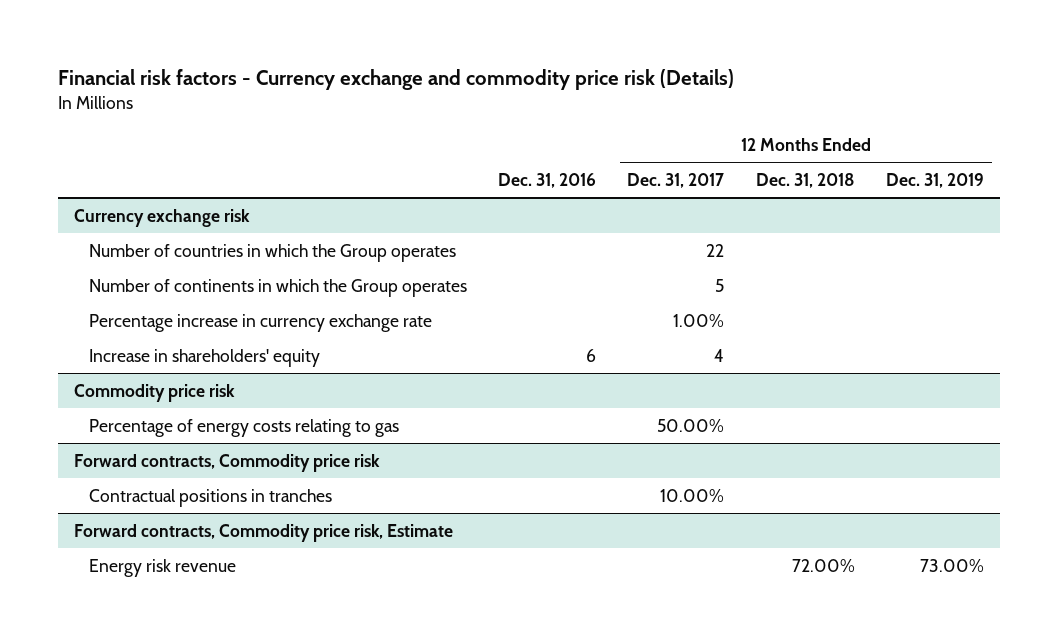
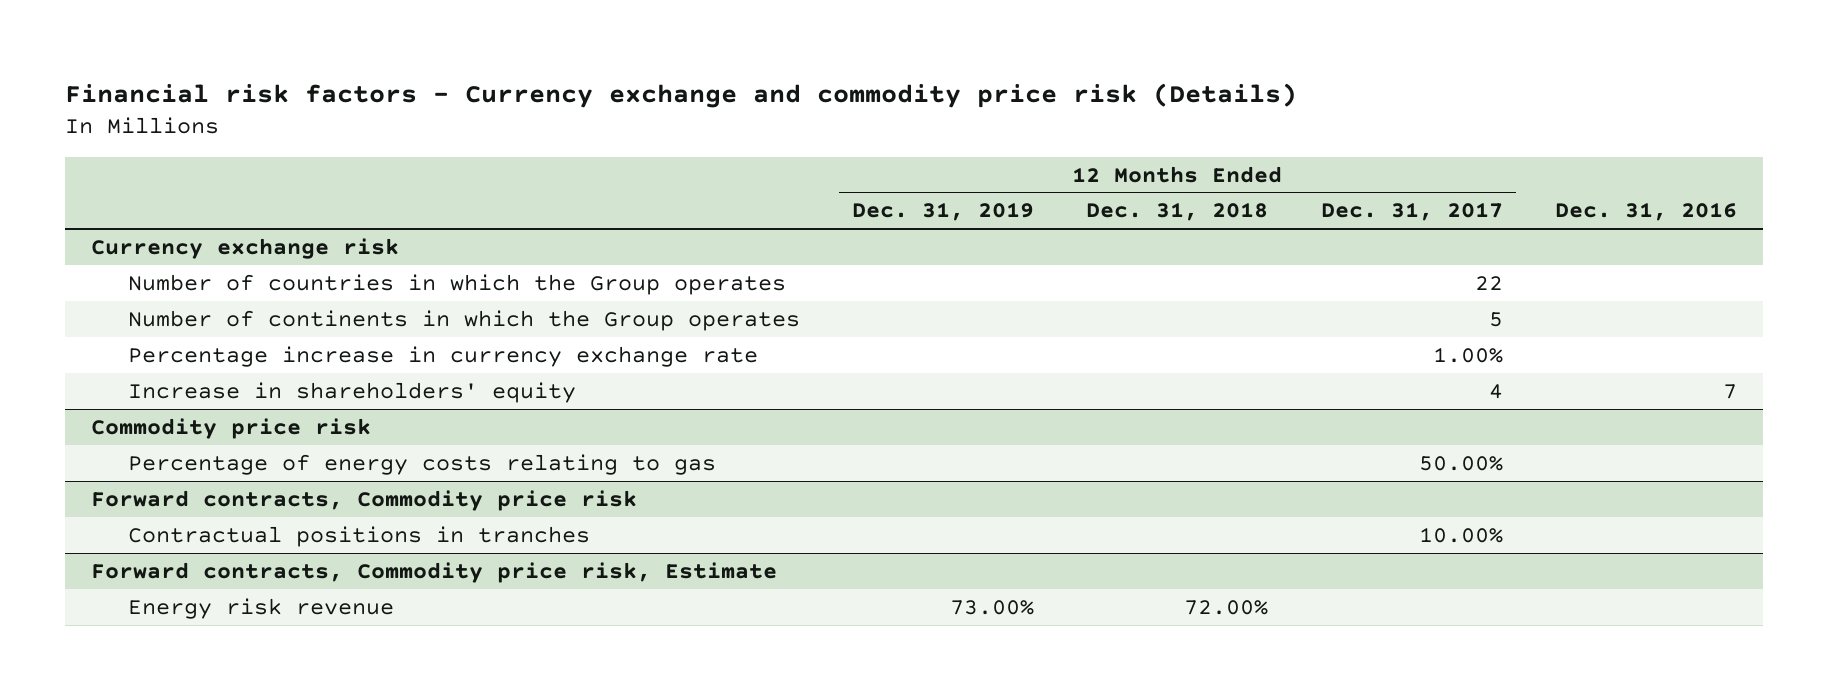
- | Dec. 31, 2016 | 12 Months Ended Dec. 31, 2017 | 12 Months Ended Dec. 31, 2018 | 12 Months Ended Dec. 31, 2019
+ | 12 Months Ended Dec. 31, 2019 | 12 Months Ended Dec. 31, 2018 | 12 Months Ended Dec. 31, 2017 | Dec. 31, 2016
@ Currency exchange risk
- Increase in shareholders' equity | 6 | 4 | |
+ Increase in shareholders' equity | | | 4 | 7

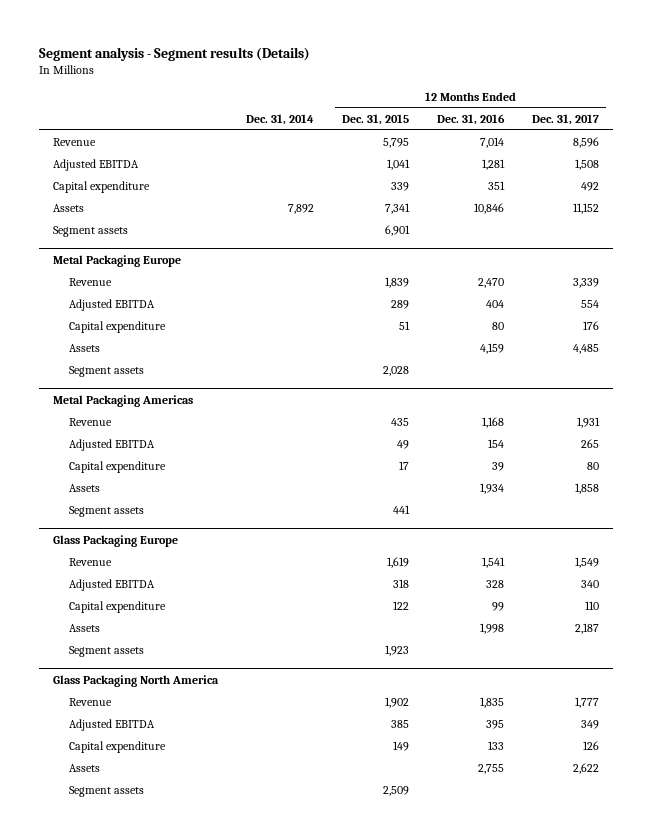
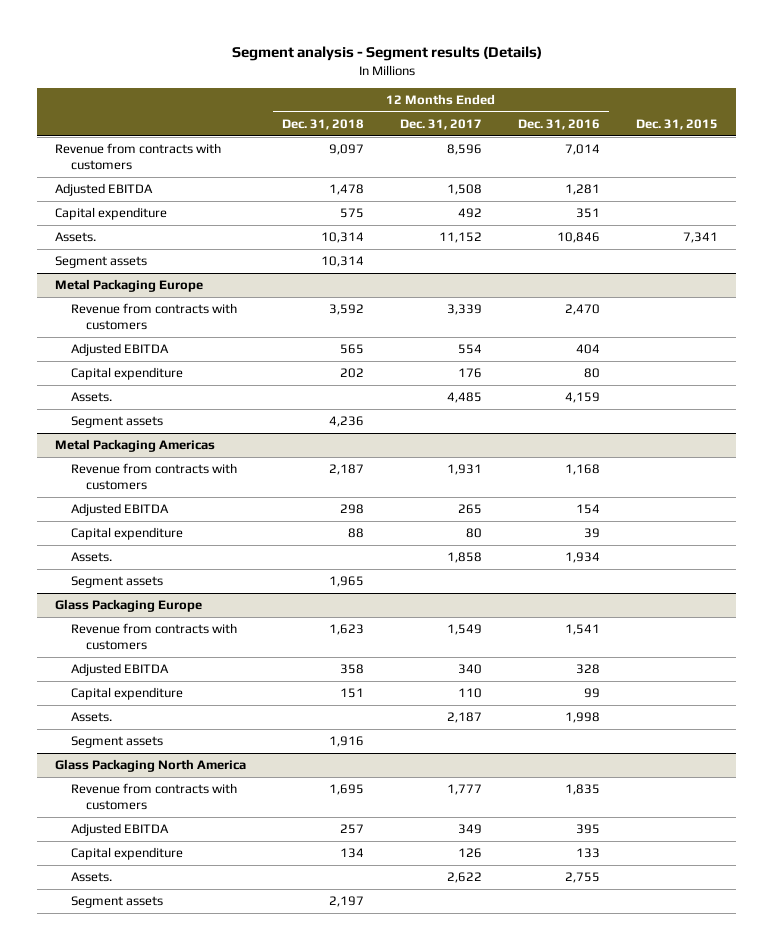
- | Dec. 31, 2014 | 12 Months Ended Dec. 31, 2015 | 12 Months Ended Dec. 31, 2016 | 12 Months Ended Dec. 31, 2017
+ | 12 Months Ended Dec. 31, 2018 | 12 Months Ended Dec. 31, 2017 | 12 Months Ended Dec. 31, 2016 | Dec. 31, 2015
- Revenue | | 5,795 | 7,014 | 8,596
+ Revenue from contracts with customers | 9,097 | 8,596 | 7,014 |
- Assets | 7,892 | 7,341 | 10,846 | 11,152
+ Assets. | 10,314 | 11,152 | 10,846 | 7,341
@ Metal Packaging Europe
- Revenue | | 1,839 | 2,470 | 3,339
+ Revenue from contracts with customers | 3,592 | 3,339 | 2,470 |
- Assets | | | 4,159 | 4,485
+ Assets. | | 4,485 | 4,159 |
@ Metal Packaging Americas
- Revenue | | 435 | 1,168 | 1,931
+ Revenue from contracts with customers | 2,187 | 1,931 | 1,168 |
- Assets | | | 1,934 | 1,858
+ Assets. | | 1,858 | 1,934 |
@ Glass Packaging Europe
- Revenue | | 1,619 | 1,541 | 1,549
+ Revenue from contracts with customers | 1,623 | 1,549 | 1,541 |
- Assets | | | 1,998 | 2,187
+ Assets. | | 2,187 | 1,998 |
@ Glass Packaging North America
- Revenue | | 1,902 | 1,835 | 1,777
+ Revenue from contracts with customers | 1,695 | 1,777 | 1,835 |
- Assets | | | 2,755 | 2,622
+ Assets. | | 2,622 | 2,755 |

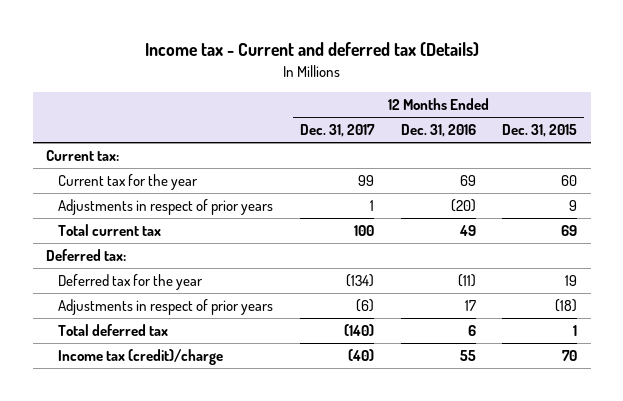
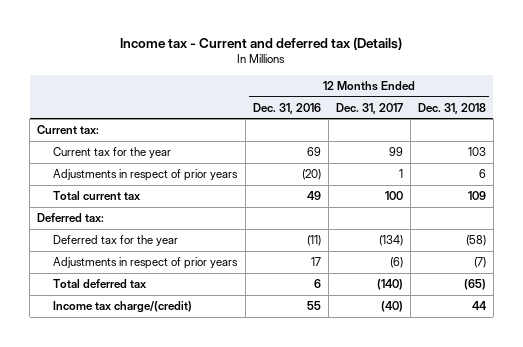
- | 12 Months Ended Dec. 31, 2017 | 12 Months Ended Dec. 31, 2016 | 12 Months Ended Dec. 31, 2015
+ | 12 Months Ended Dec. 31, 2016 | 12 Months Ended Dec. 31, 2017 | 12 Months Ended Dec. 31, 2018
- Income tax (credit)/charge | (40) | 55 | 70
+ Income tax charge/(credit) | 55 | (40) | 44

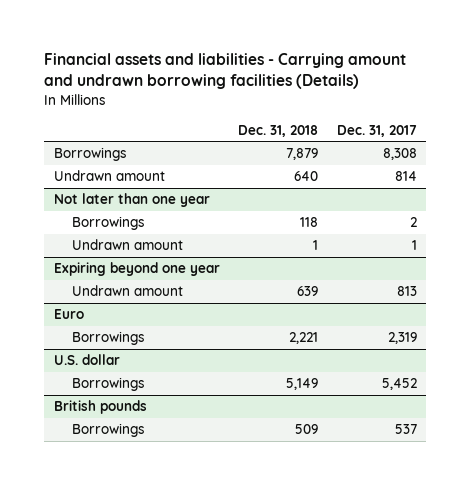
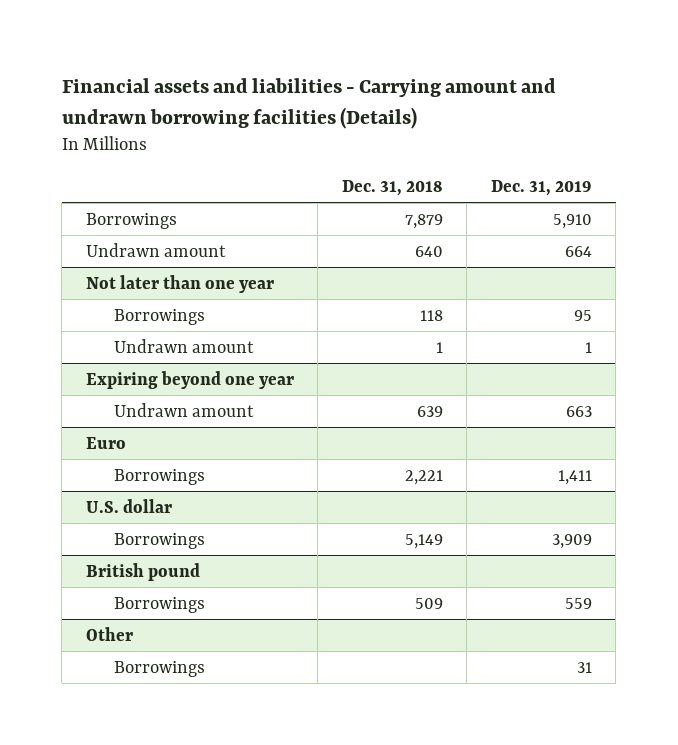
- | Dec. 31, 2018 | Dec. 31, 2017
+ | Dec. 31, 2018 | Dec. 31, 2019
- British pounds
+ British pound
+ Other
+ Borrowings | | 31

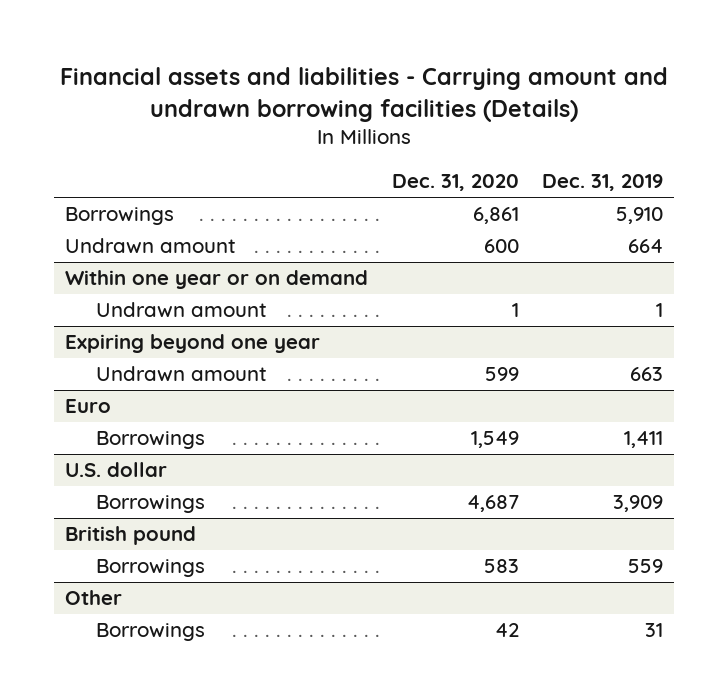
- | Dec. 31, 2018 | Dec. 31, 2019
+ | Dec. 31, 2020 | Dec. 31, 2019
- Not later than one year
- Borrowings | 118 | 95
+ Within one year or on demand

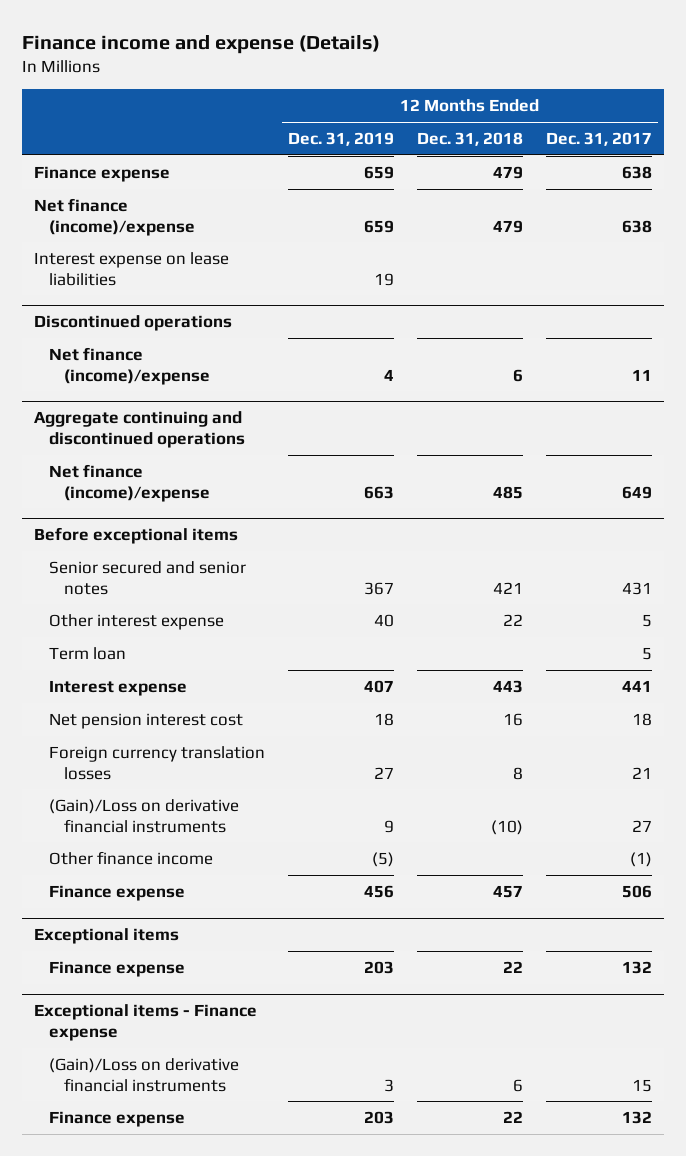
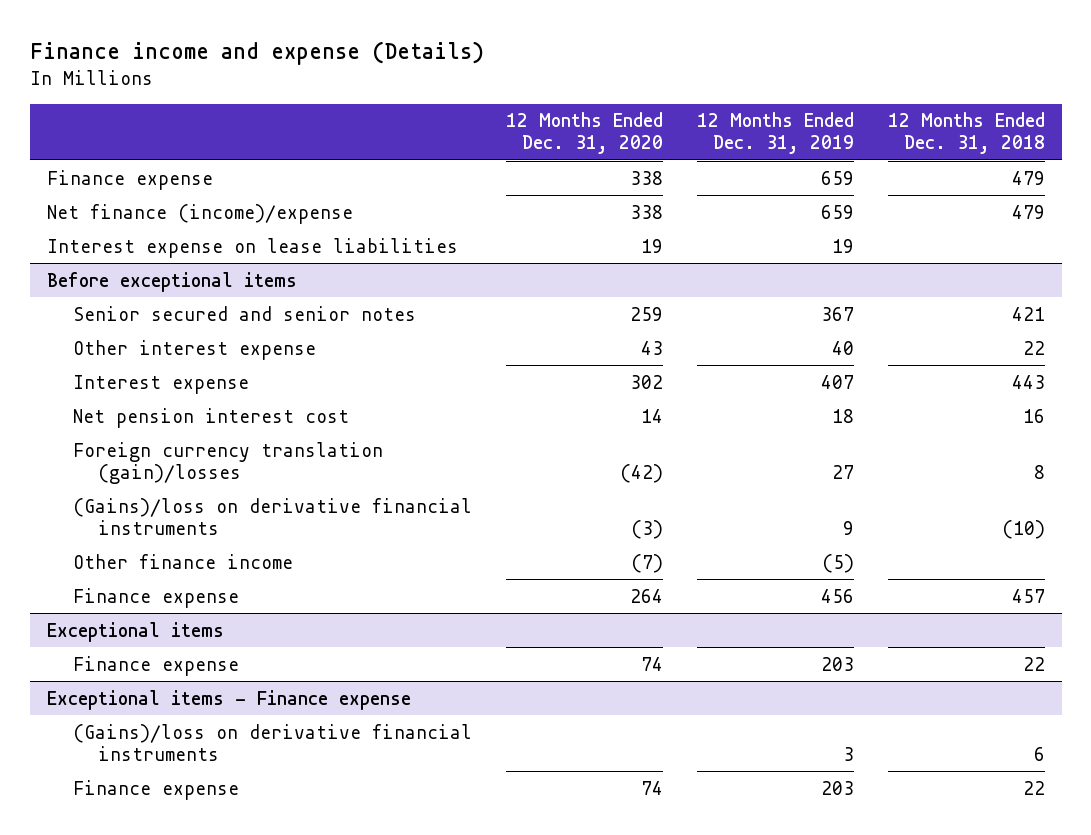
- | 12 Months Ended Dec. 31, 2019 | 12 Months Ended Dec. 31, 2018 | 12 Months Ended Dec. 31, 2017
+ | 12 Months Ended Dec. 31, 2020 | 12 Months Ended Dec. 31, 2019 | 12 Months Ended Dec. 31, 2018
- Discontinued operations
- Net finance (income)/expense | 4 | 6 | 11
- Aggregate continuing and discontinued operations
- Net finance (income)/expense | 663 | 485 | 649
@ Before exceptional items
- Term loan | | | 5
- Foreign currency translation losses | 27 | 8 | 21
- (Gain)/Loss on derivative financial instruments | 9 | (10) | 27
+ Foreign currency translation (gain)/losses | (42) | 27 | 8
+ (Gains)/loss on derivative financial instruments | (3) | 9 | (10)
@ Exceptional items - Finance expense
- (Gain)/Loss on derivative financial instruments | 3 | 6 | 15
+ (Gains)/loss on derivative financial instruments | | 3 | 6

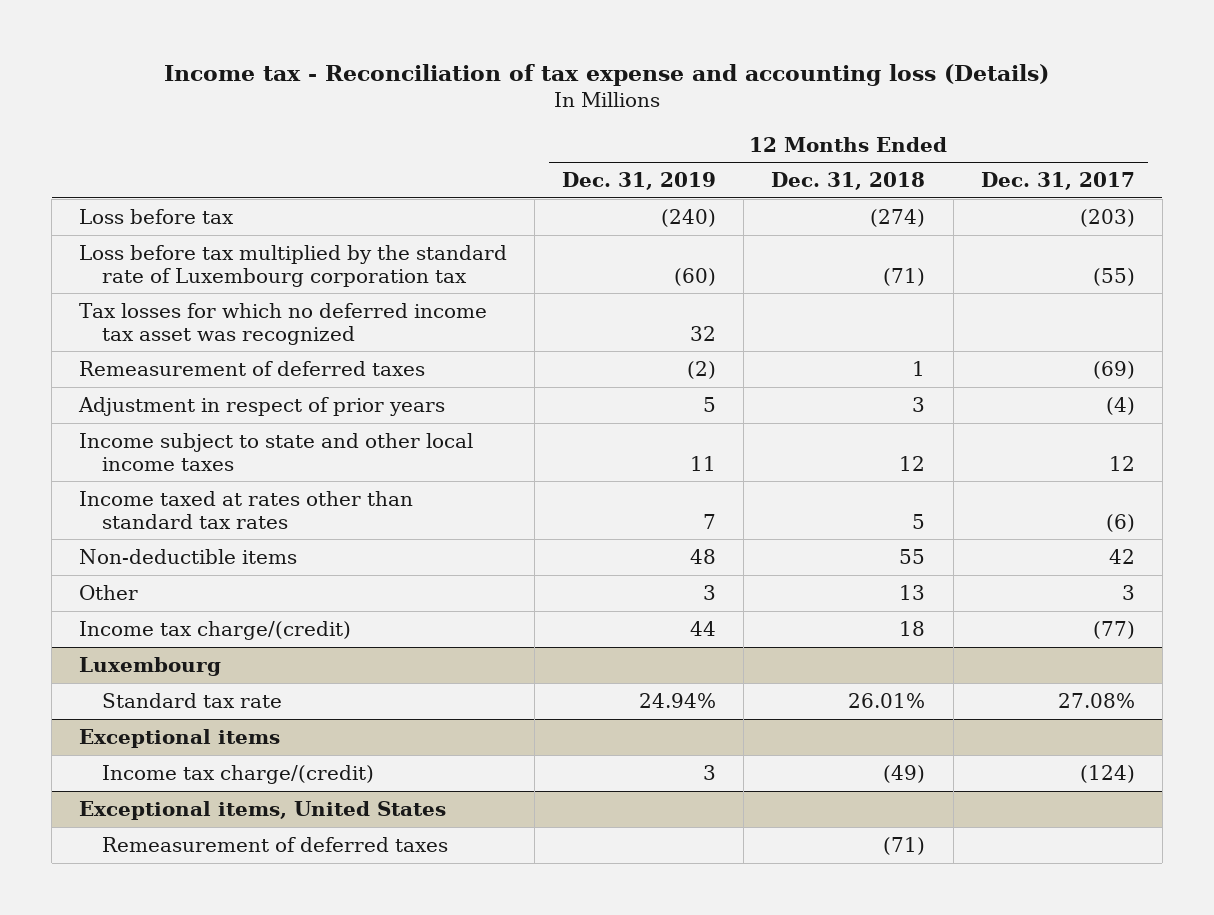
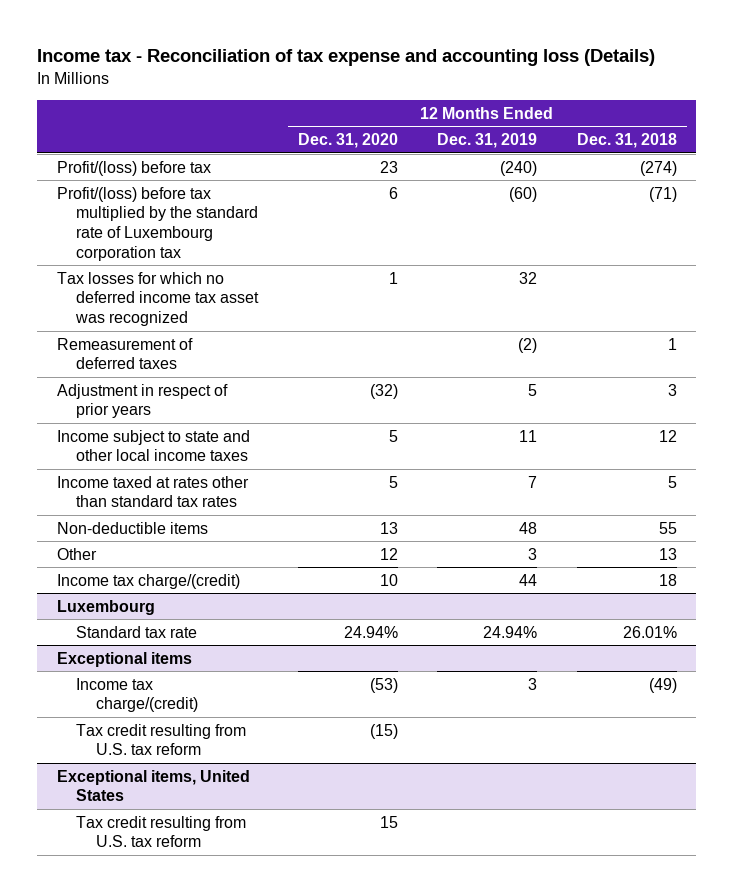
- | 12 Months Ended Dec. 31, 2019 | 12 Months Ended Dec. 31, 2018 | 12 Months Ended Dec. 31, 2017
+ | 12 Months Ended Dec. 31, 2020 | 12 Months Ended Dec. 31, 2019 | 12 Months Ended Dec. 31, 2018
- Loss before tax | (240) | (274) | (203)
- Loss before tax multiplied by the standard rate of Luxembourg corporation tax | (60) | (71) | (55)
+ Profit/(loss) before tax | 23 | (240) | (274)
+ Profit/(loss) before tax multiplied by the standard rate of Luxembourg corporation tax | 6 | (60) | (71)
@ Exceptional items
+ Tax credit resulting from U.S. tax reform | (15) | |
@ Exceptional items, United States
- Remeasurement of deferred taxes | | (71) |
+ Tax credit resulting from U.S. tax reform | 15 | |

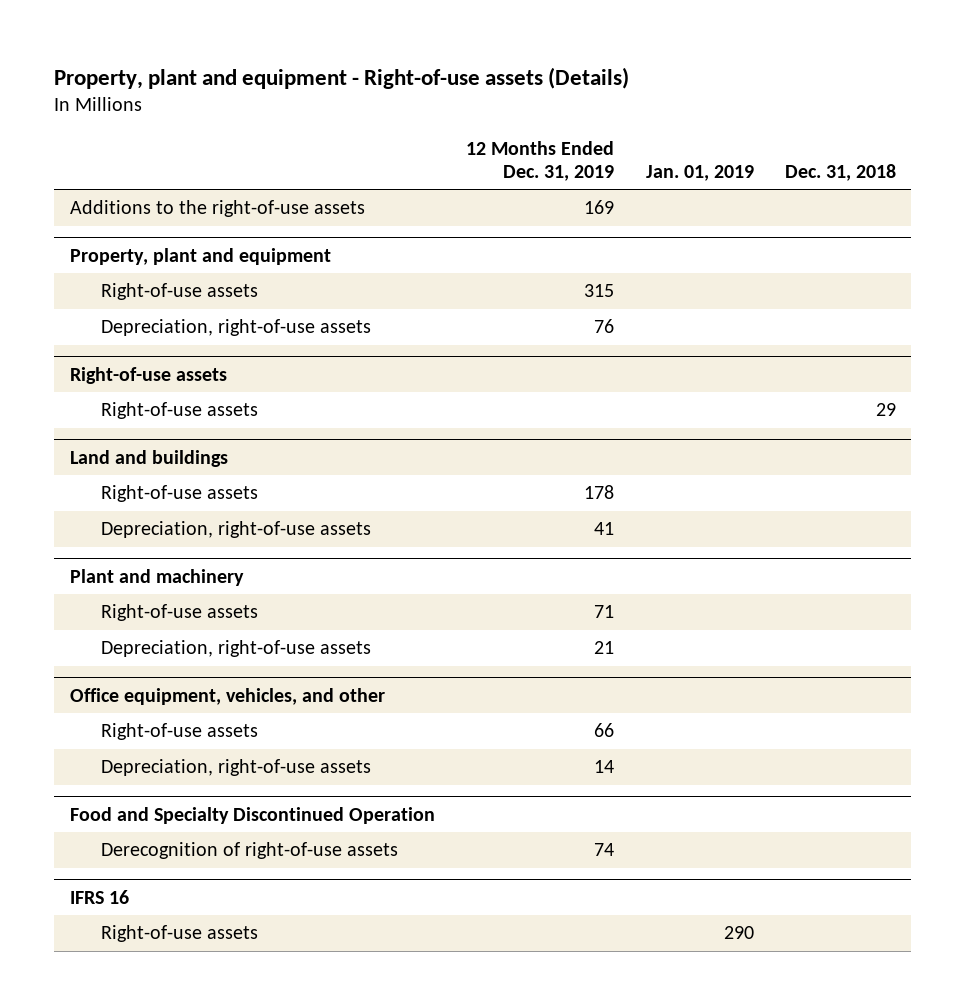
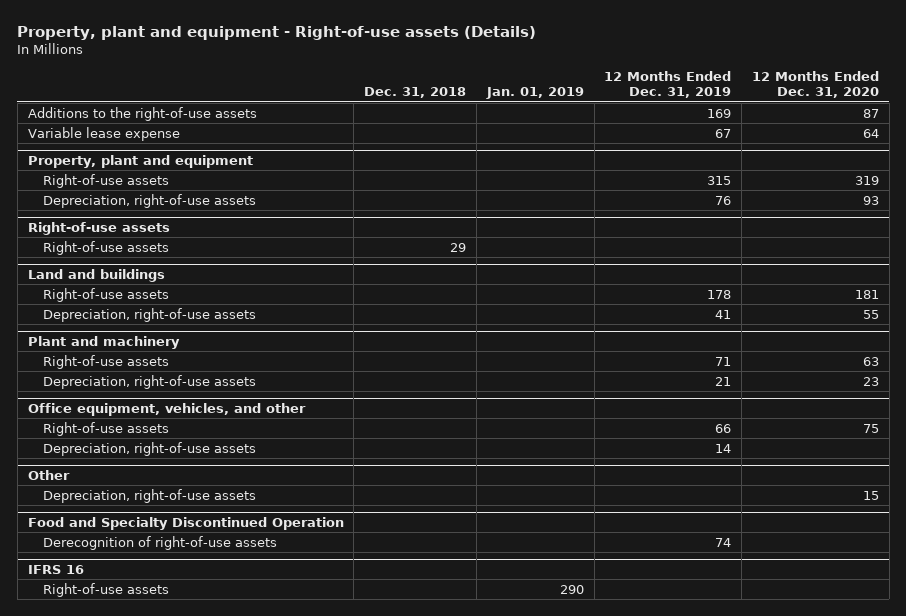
- | 12 Months Ended Dec. 31, 2019 | Jan. 01, 2019 | Dec. 31, 2018
+ | Dec. 31, 2018 | Jan. 01, 2019 | 12 Months Ended Dec. 31, 2019 | 12 Months Ended Dec. 31, 2020
+ Variable lease expense | | | 67 | 64
+ Other
+ Depreciation, right-of-use assets | | | | 15

